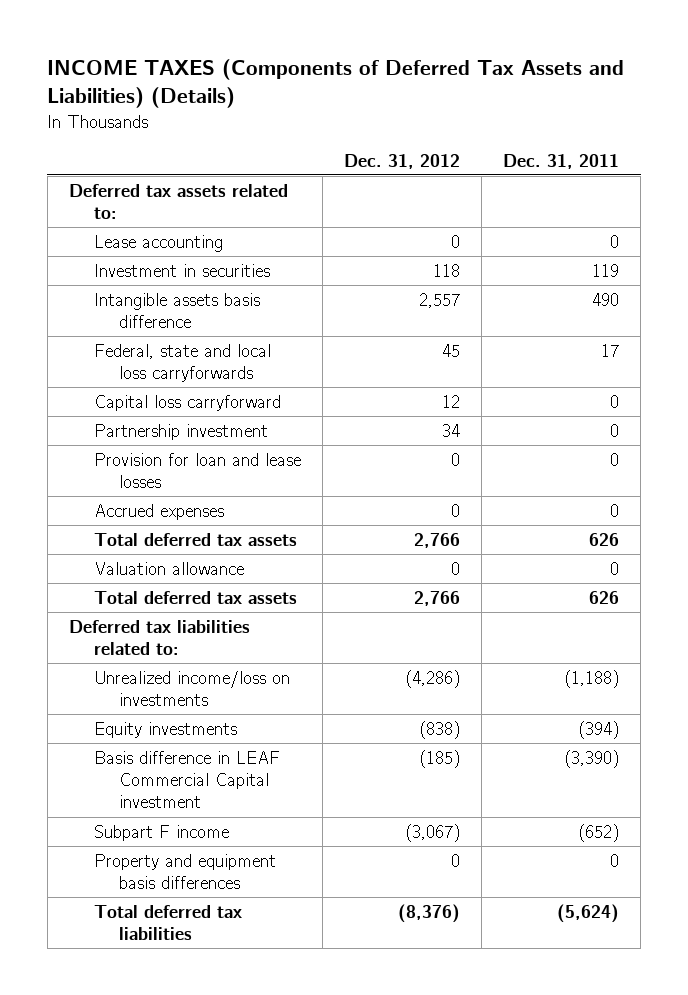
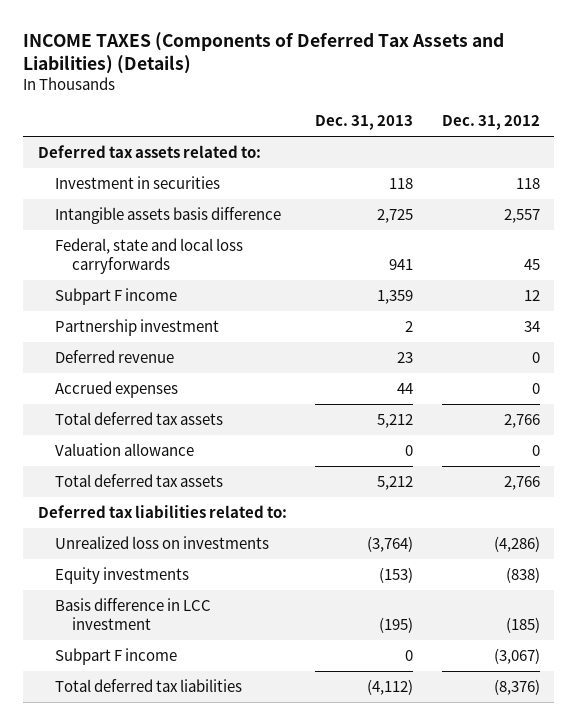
- | Dec. 31, 2012 | Dec. 31, 2011
+ | Dec. 31, 2013 | Dec. 31, 2012
- Lease accounting | 0 | 0
- Capital loss carryforward | 12 | 0
+ Subpart F income | 1,359 | 12
- Provision for loan and lease losses | 0 | 0
+ Deferred revenue | 23 | 0
- Unrealized income/loss on investments | (4,286) | (1,188)
+ Unrealized loss on investments | (3,764) | (4,286)
- Basis difference in LEAF Commercial Capital investment | (185) | (3,390)
+ Basis difference in LCC investment | (195) | (185)
- Property and equipment basis differences | 0 | 0

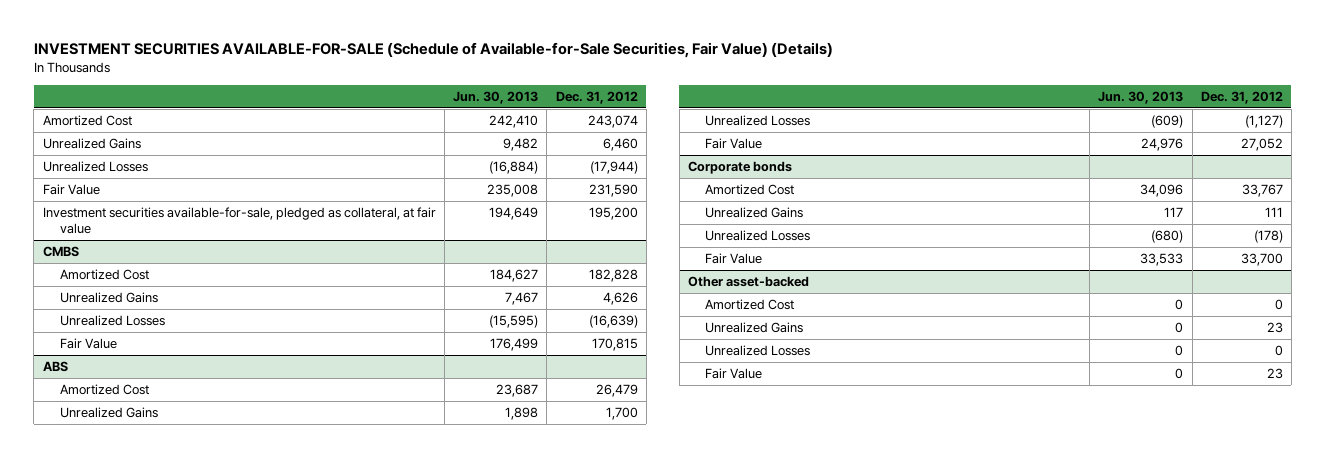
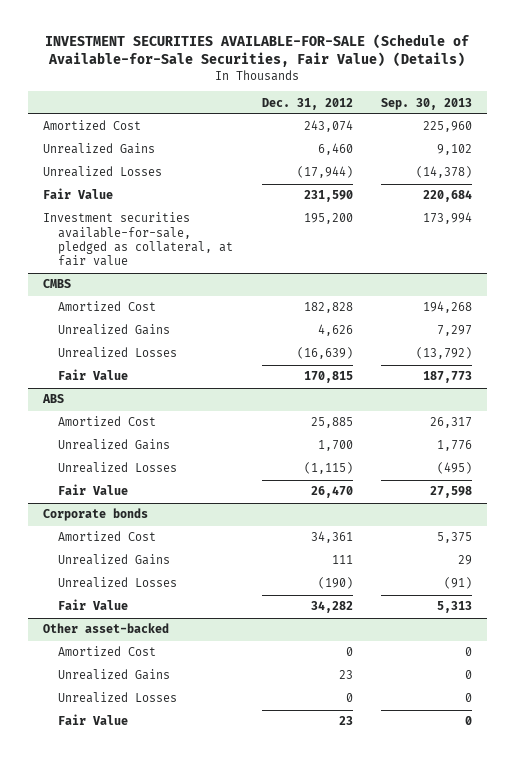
- | Jun. 30, 2013 | Dec. 31, 2012
+ | Dec. 31, 2012 | Sep. 30, 2013
@ ABS
- Amortized Cost | 23,687 | 26,479
+ Amortized Cost | 25,885 | 26,317
- Unrealized Losses | (609) | (1,127)
- Fair Value | 24,976 | 27,052
+ Unrealized Losses | (1,115) | (495)
+ Fair Value | 26,470 | 27,598
@ Corporate bonds
- Amortized Cost | 34,096 | 33,767
+ Amortized Cost | 34,361 | 5,375
- Unrealized Losses | (680) | (178)
- Fair Value | 33,533 | 33,700
+ Unrealized Losses | (190) | (91)
+ Fair Value | 34,282 | 5,313

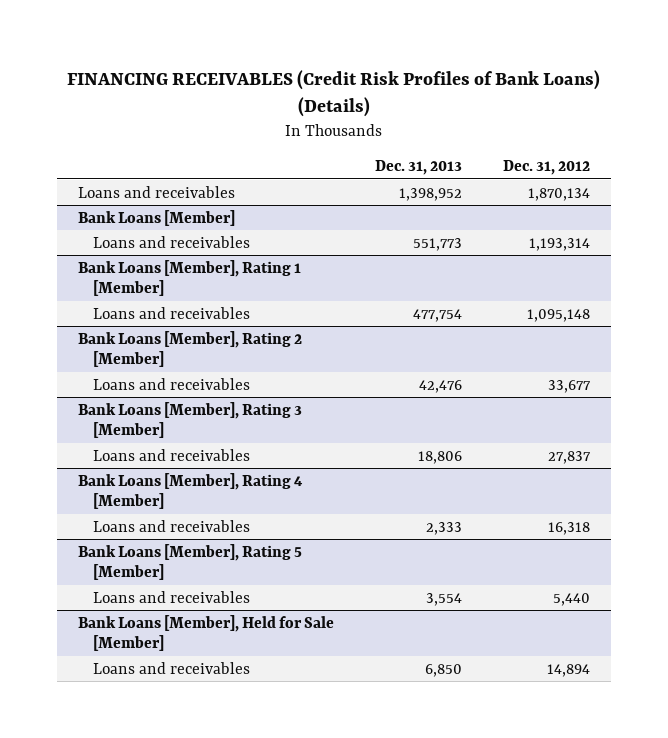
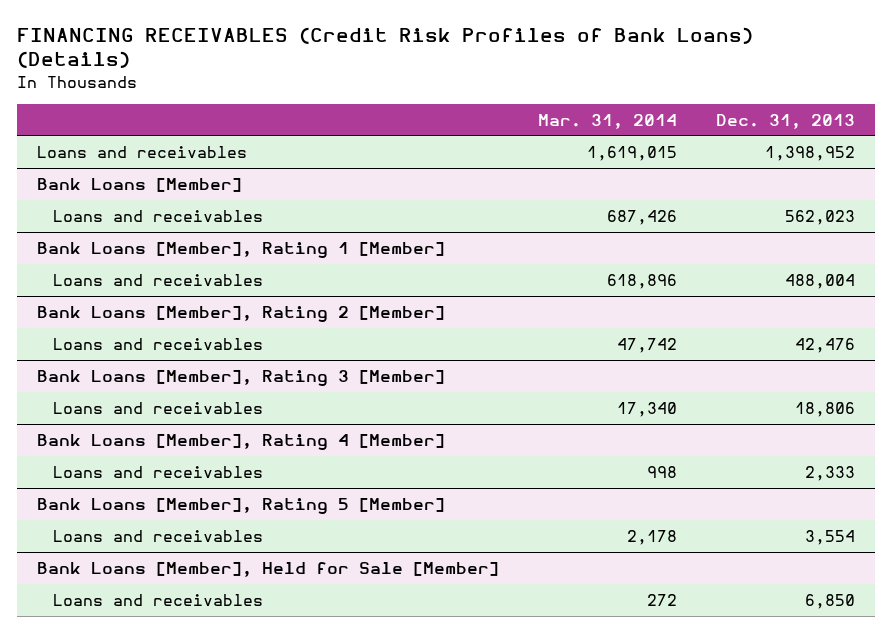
- | Dec. 31, 2013 | Dec. 31, 2012
+ | Mar. 31, 2014 | Dec. 31, 2013
@ Bank Loans [Member]
- Loans and receivables | 551,773 | 1,193,314
+ Loans and receivables | 687,426 | 562,023
@ Bank Loans [Member], Rating 1 [Member]
- Loans and receivables | 477,754 | 1,095,148
+ Loans and receivables | 618,896 | 488,004

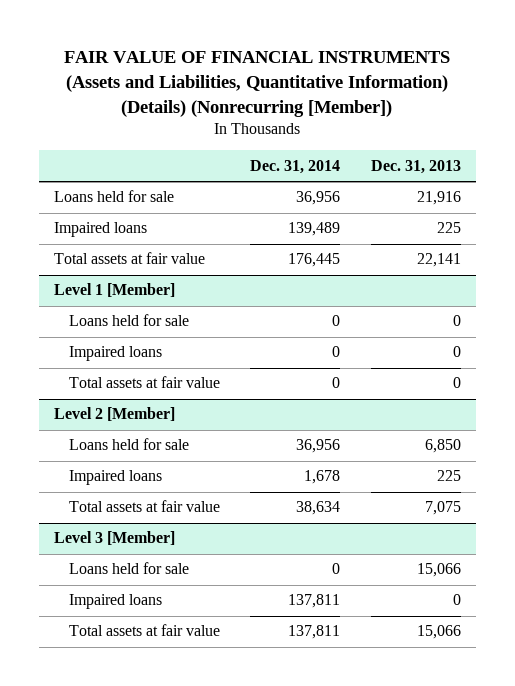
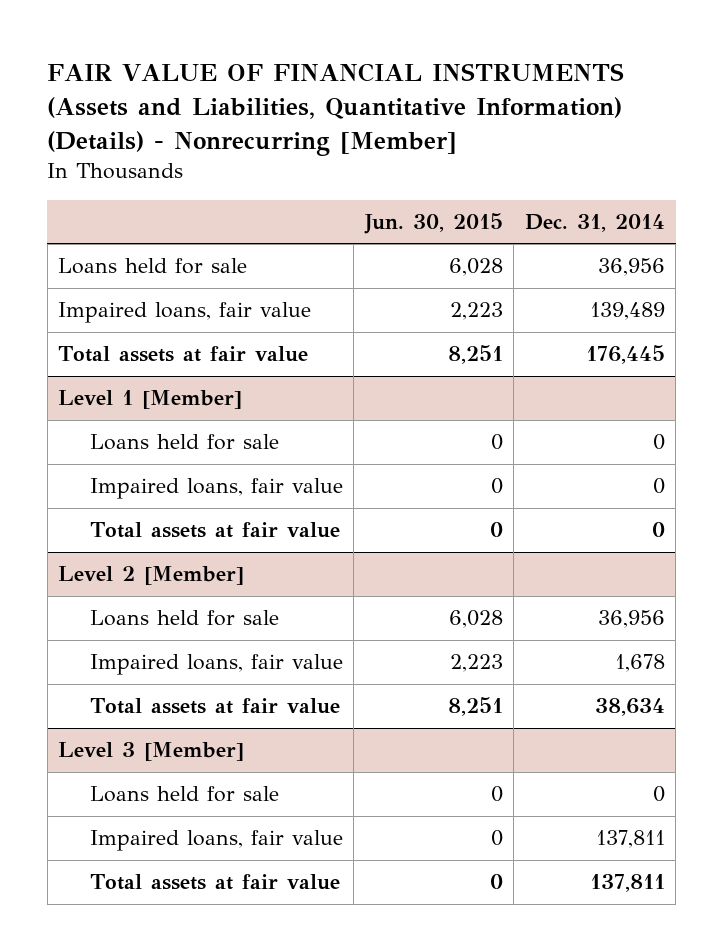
- FAIR VALUE OF FINANCIAL INSTRUMENTS (Assets and Liabilities, Quantitative Information) (Details) (Nonrecurring [Member])
+ FAIR VALUE OF FINANCIAL INSTRUMENTS (Assets and Liabilities, Quantitative Information) (Details) - Nonrecurring [Member]
- | Dec. 31, 2014 | Dec. 31, 2013
+ | Jun. 30, 2015 | Dec. 31, 2014
- Impaired loans | 139,489 | 225
+ Impaired loans, fair value | 2,223 | 139,489
@ Level 1 [Member]
- Impaired loans | 0 | 0
+ Impaired loans, fair value | 0 | 0
@ Level 2 [Member]
- Impaired loans | 1,678 | 225
+ Impaired loans, fair value | 2,223 | 1,678
@ Level 3 [Member]
- Impaired loans | 137,811 | 0
+ Impaired loans, fair value | 0 | 137,811

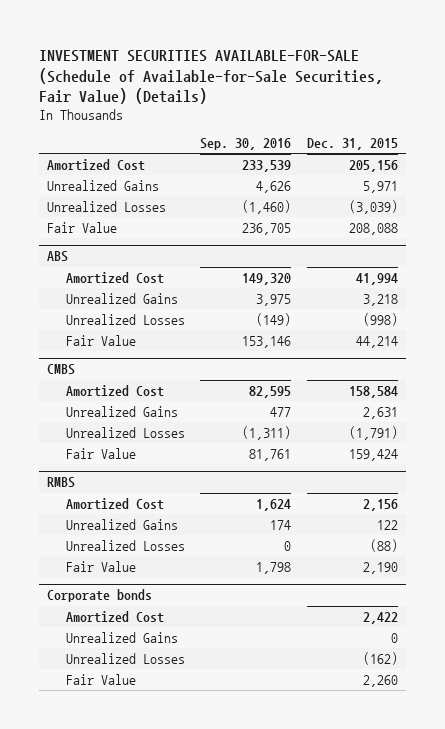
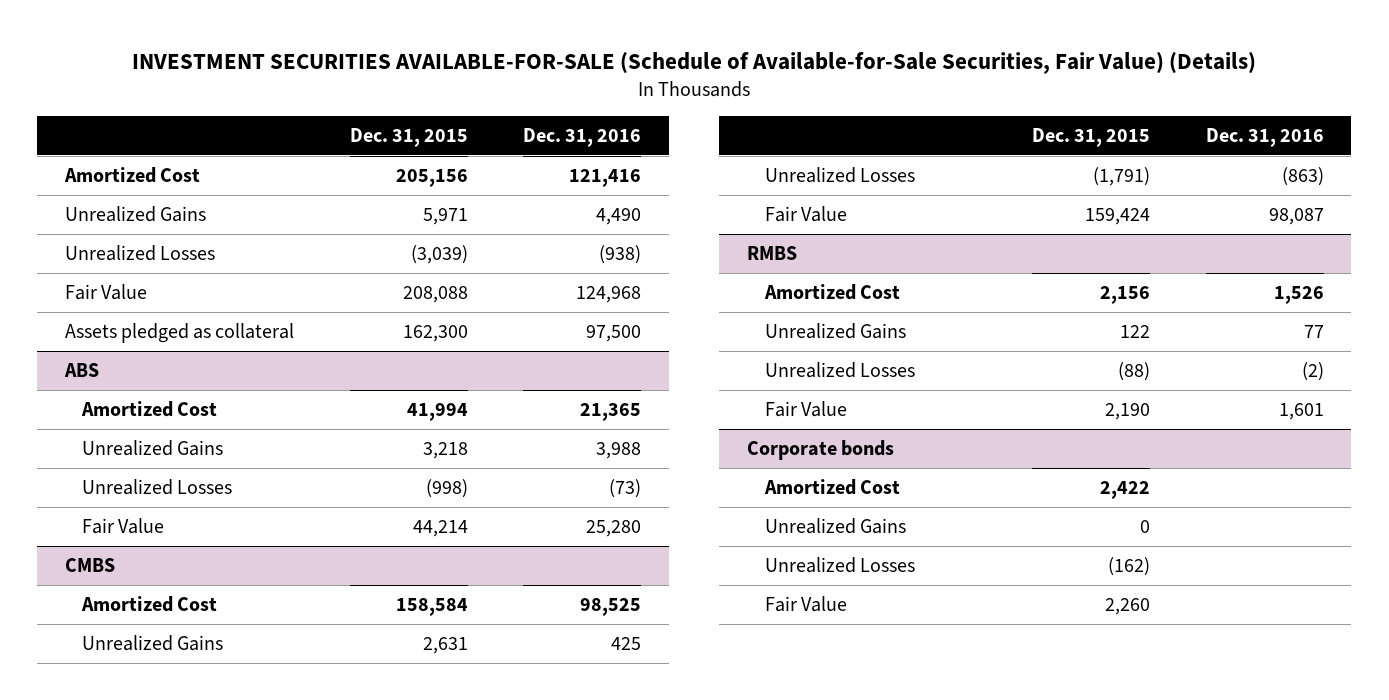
- | Sep. 30, 2016 | Dec. 31, 2015
+ | Dec. 31, 2015 | Dec. 31, 2016
+ Assets pledged as collateral | 162,300 | 97,500

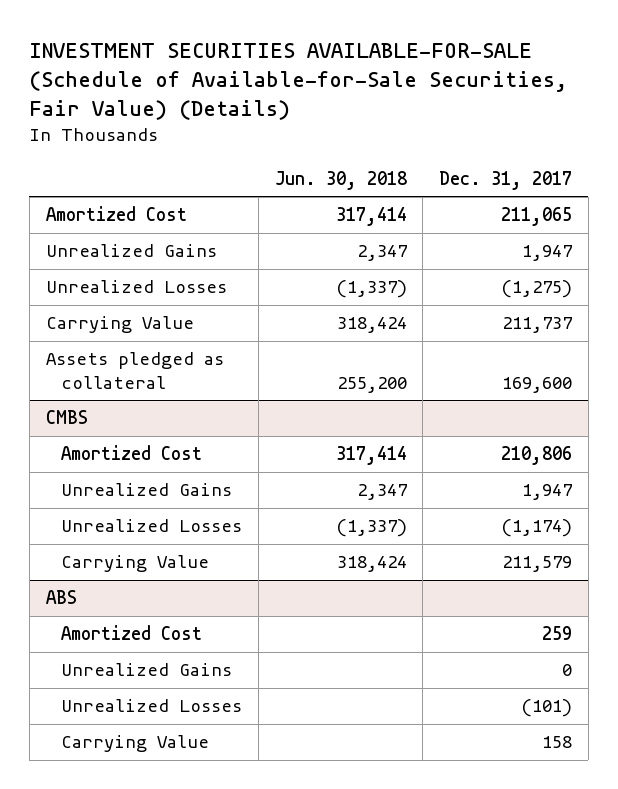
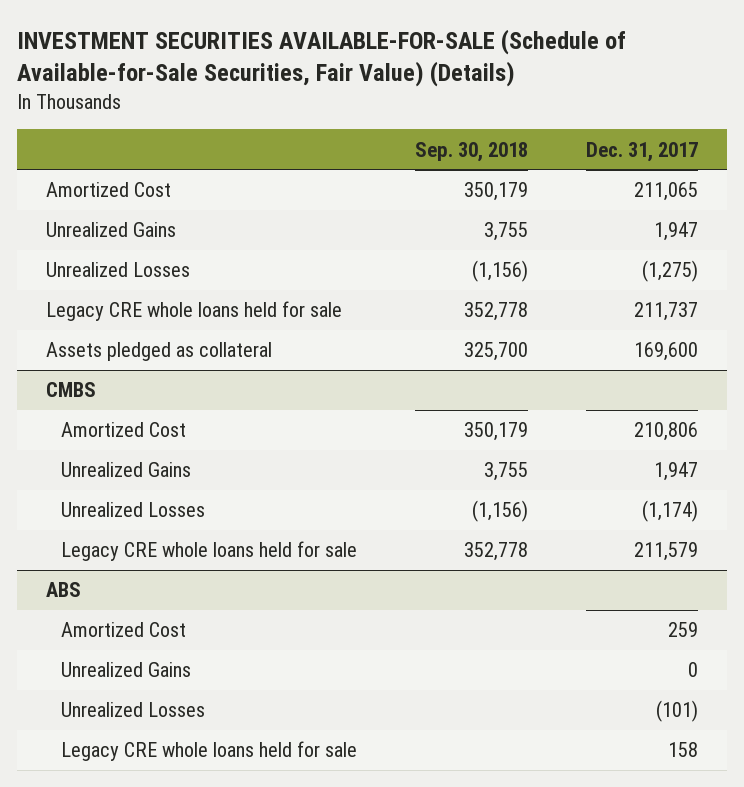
- | Jun. 30, 2018 | Dec. 31, 2017
+ | Sep. 30, 2018 | Dec. 31, 2017
- Carrying Value | 318,424 | 211,737
+ Legacy CRE whole loans held for sale | 352,778 | 211,737
@ CMBS
- Carrying Value | 318,424 | 211,579
+ Legacy CRE whole loans held for sale | 352,778 | 211,579
@ ABS
- Carrying Value | | 158
+ Legacy CRE whole loans held for sale | | 158

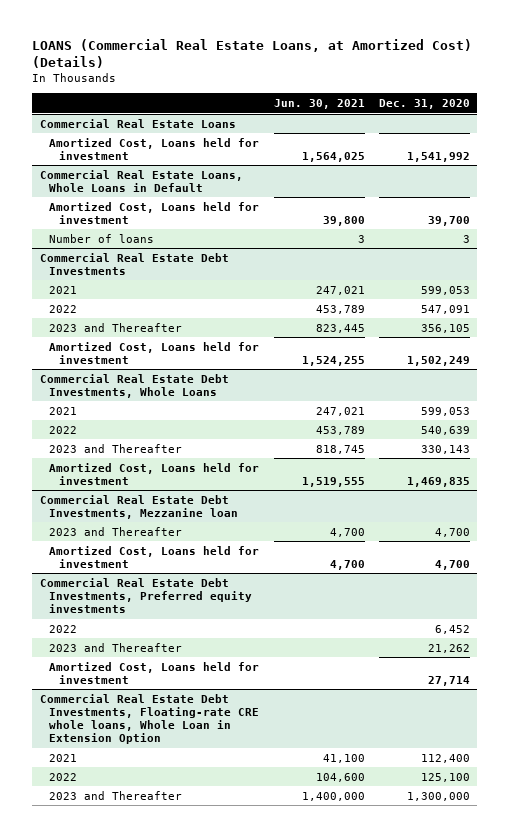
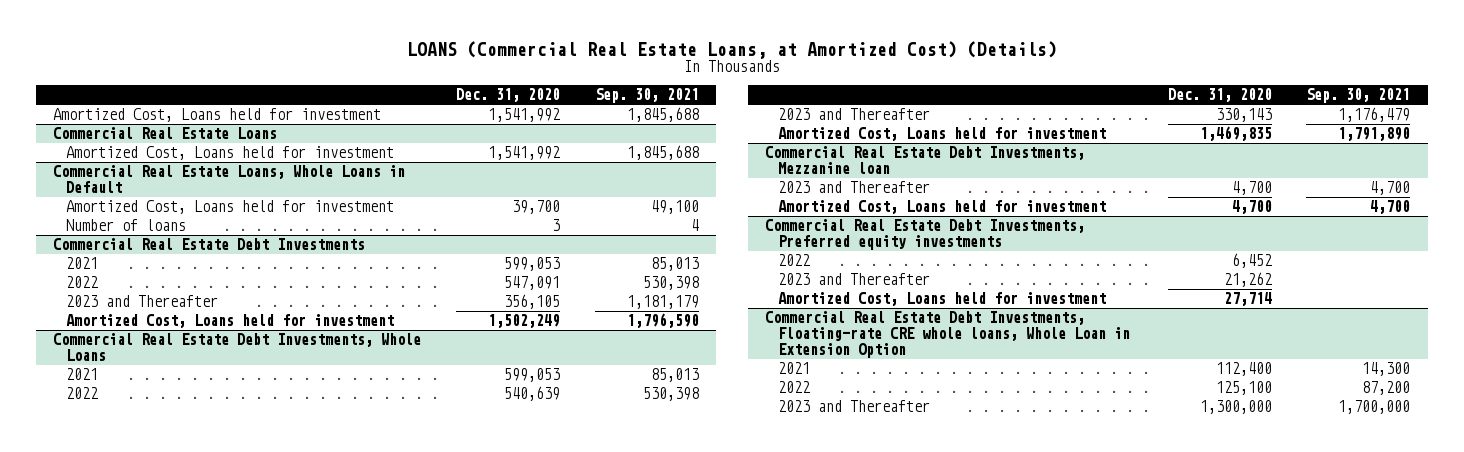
- | Jun. 30, 2021 | Dec. 31, 2020
+ | Dec. 31, 2020 | Sep. 30, 2021
+ Amortized Cost, Loans held for investment | 1,541,992 | 1,845,688

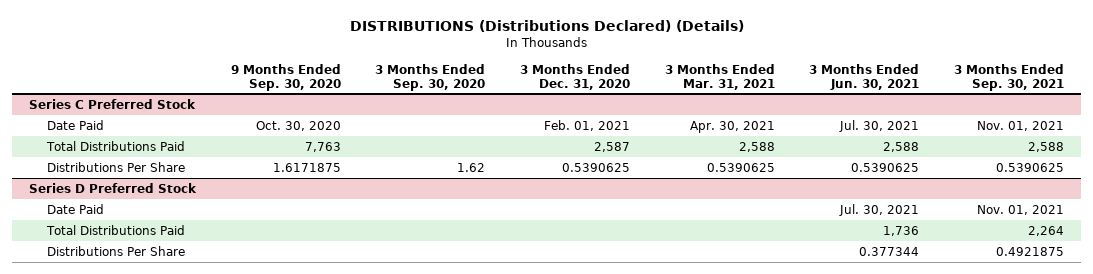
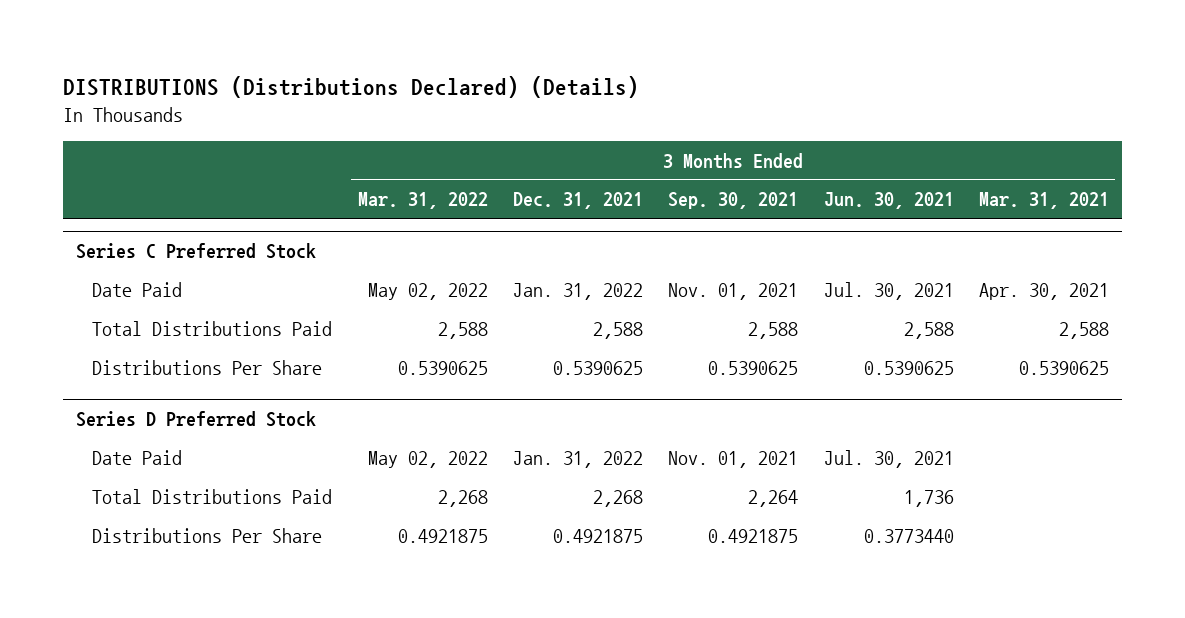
- | 9 Months Ended Sep. 30, 2020 | 3 Months Ended Sep. 30, 2020 | 3 Months Ended Dec. 31, 2020 | 3 Months Ended Mar. 31, 2021 | 3 Months Ended Jun. 30, 2021 | 3 Months Ended Sep. 30, 2021
+ | 3 Months Ended Mar. 31, 2022 | 3 Months Ended Dec. 31, 2021 | 3 Months Ended Sep. 30, 2021 | 3 Months Ended Jun. 30, 2021 | 3 Months Ended Mar. 31, 2021
@ Series D Preferred Stock
- Distributions Per Share | | | | | 0.377344 | 0.4921875
+ Distributions Per Share | 0.4921875 | 0.4921875 | 0.4921875 | 0.3773440 |

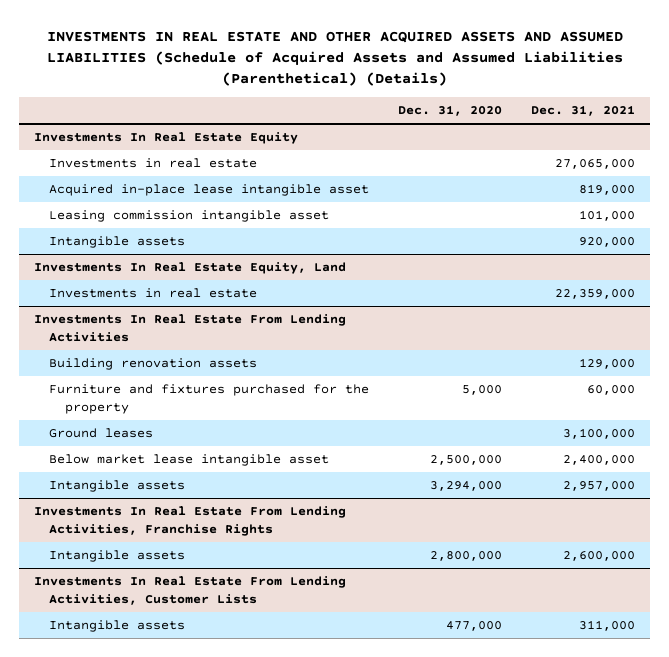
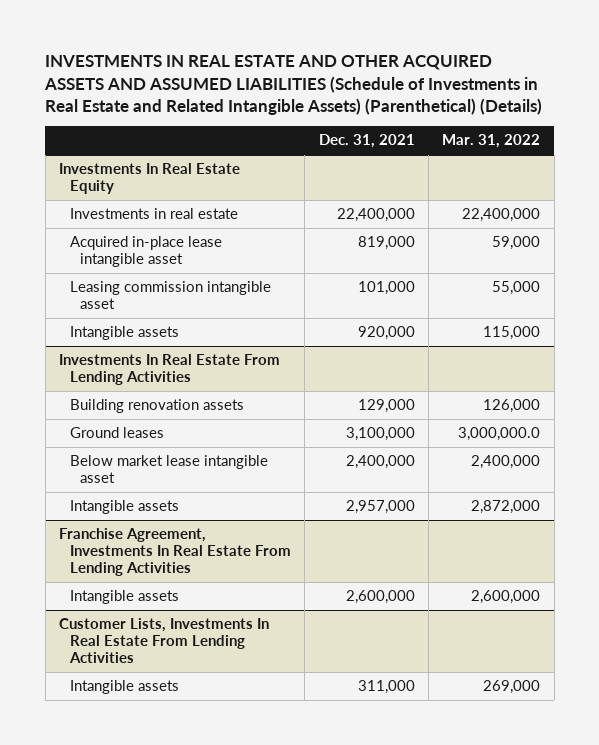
- INVESTMENTS IN REAL ESTATE AND OTHER ACQUIRED ASSETS AND ASSUMED LIABILITIES (Schedule of Acquired Assets and Assumed Liabilities (Parenthetical) (Details)
+ INVESTMENTS IN REAL ESTATE AND OTHER ACQUIRED ASSETS AND ASSUMED LIABILITIES (Schedule of Investments in Real Estate and Related Intangible Assets) (Parenthetical) (Details)
- | Dec. 31, 2020 | Dec. 31, 2021
+ | Dec. 31, 2021 | Mar. 31, 2022
@ Investments In Real Estate Equity
- Investments in real estate | | 27,065,000
+ Investments in real estate | 22,400,000 | 22,400,000
- Investments In Real Estate Equity, Land
- Investments in real estate | | 22,359,000
@ Investments In Real Estate From Lending Activities
- Furniture and fixtures purchased for the property | 5,000 | 60,000
- Investments In Real Estate From Lending Activities, Franchise Rights
+ Franchise Agreement, Investments In Real Estate From Lending Activities
- Investments In Real Estate From Lending Activities, Customer Lists
+ Customer Lists, Investments In Real Estate From Lending Activities

